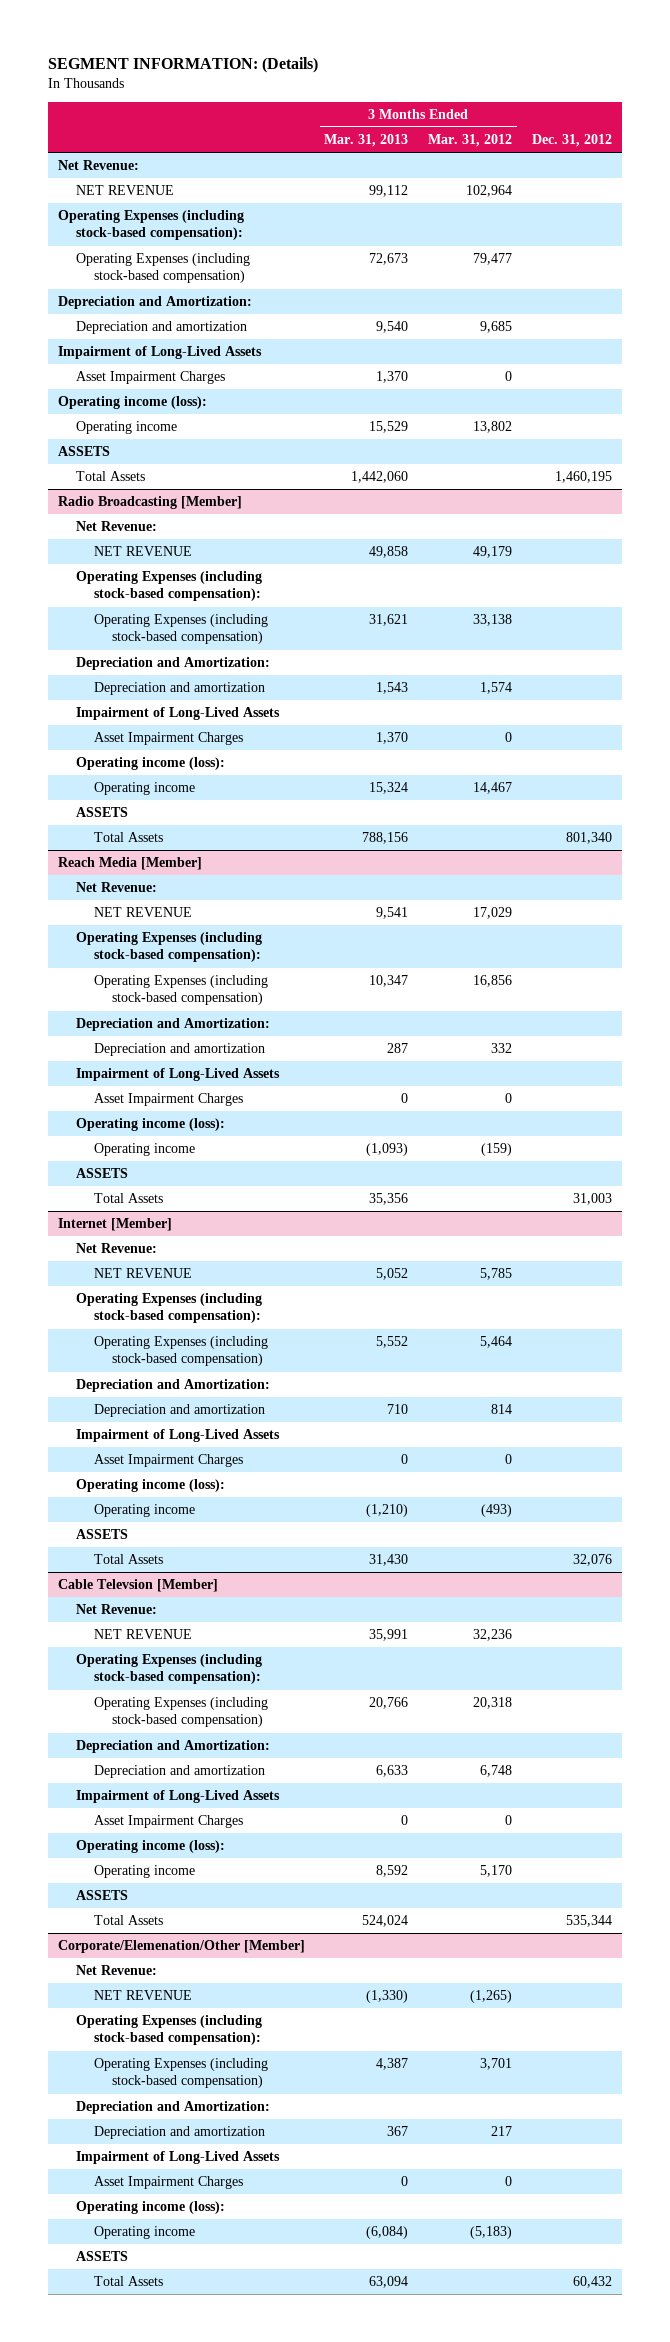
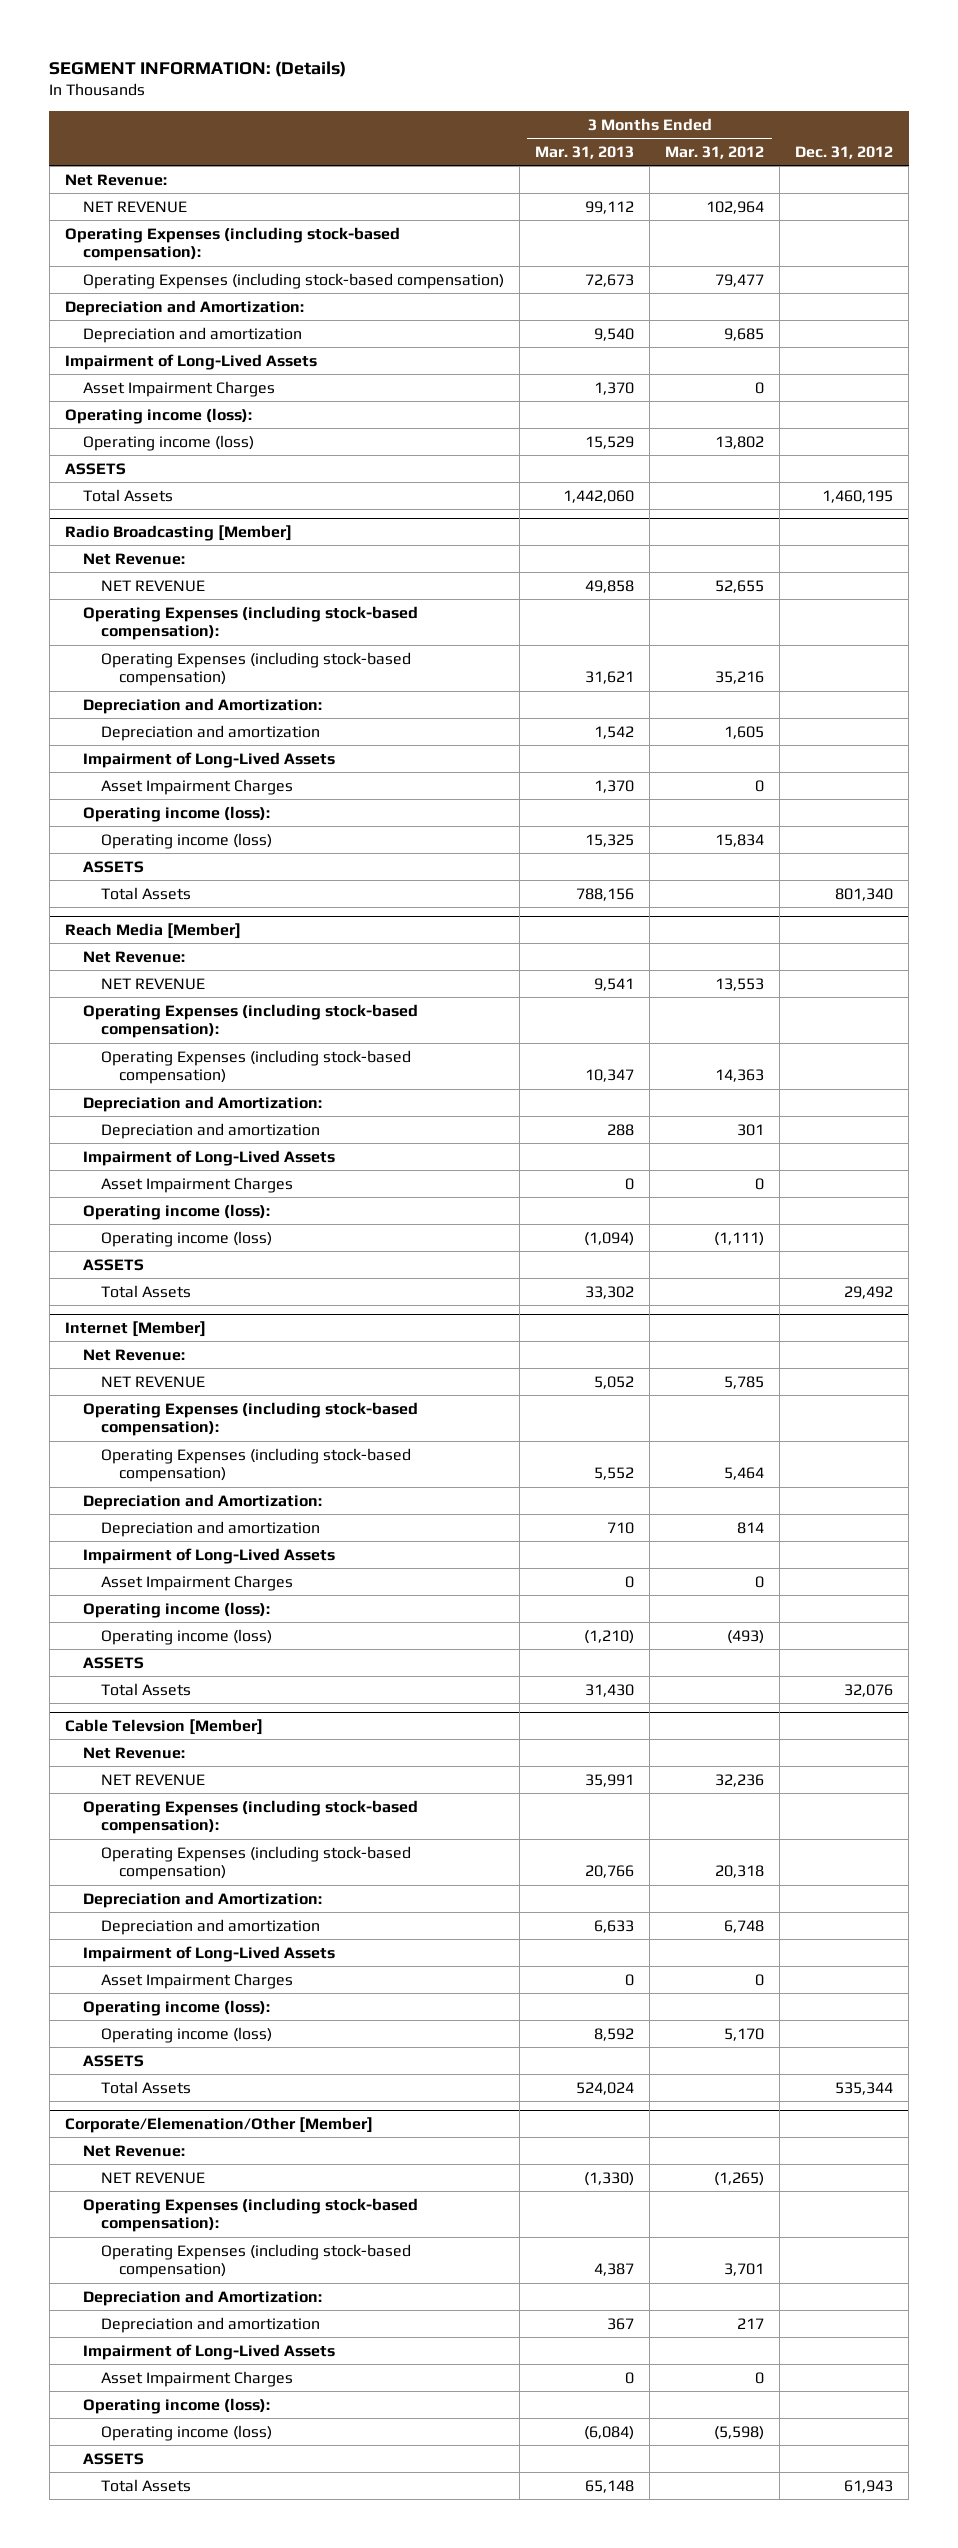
- Operating income | 15,529 | 13,802 |
+ Operating income (loss) | 15,529 | 13,802 |
@ Radio Broadcasting [Member]
- NET REVENUE | 49,858 | 49,179 |
+ NET REVENUE | 49,858 | 52,655 |
- Operating Expenses (including stock-based compensation) | 31,621 | 33,138 |
+ Operating Expenses (including stock-based compensation) | 31,621 | 35,216 |
- Depreciation and amortization | 1,543 | 1,574 |
+ Depreciation and amortization | 1,542 | 1,605 |
- Operating income | 15,324 | 14,467 |
+ Operating income (loss) | 15,325 | 15,834 |
@ Reach Media [Member]
- NET REVENUE | 9,541 | 17,029 |
+ NET REVENUE | 9,541 | 13,553 |
- Operating Expenses (including stock-based compensation) | 10,347 | 16,856 |
+ Operating Expenses (including stock-based compensation) | 10,347 | 14,363 |
- Depreciation and amortization | 287 | 332 |
+ Depreciation and amortization | 288 | 301 |
- Operating income | (1,093) | (159) |
+ Operating income (loss) | (1,094) | (1,111) |
- Total Assets | 35,356 | | 31,003
+ Total Assets | 33,302 | | 29,492
@ Internet [Member]
- Operating income | (1,210) | (493) |
+ Operating income (loss) | (1,210) | (493) |
@ Cable Televsion [Member]
- Operating income | 8,592 | 5,170 |
+ Operating income (loss) | 8,592 | 5,170 |
@ Corporate/Elemenation/Other [Member]
- Operating income | (6,084) | (5,183) |
+ Operating income (loss) | (6,084) | (5,598) |
- Total Assets | 63,094 | | 60,432
+ Total Assets | 65,148 | | 61,943

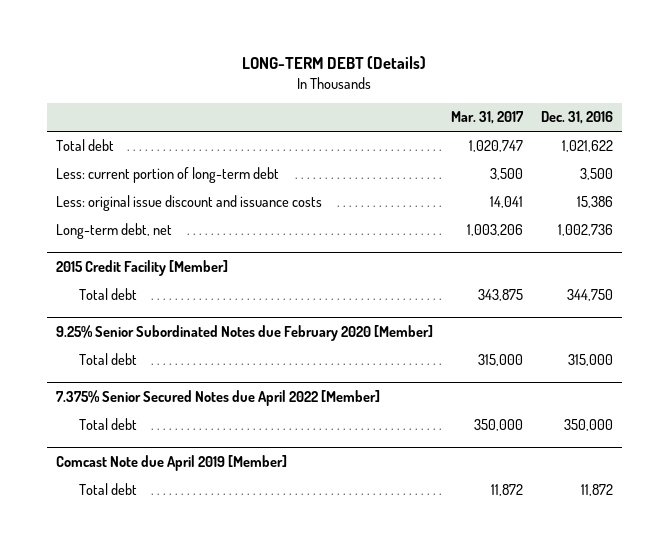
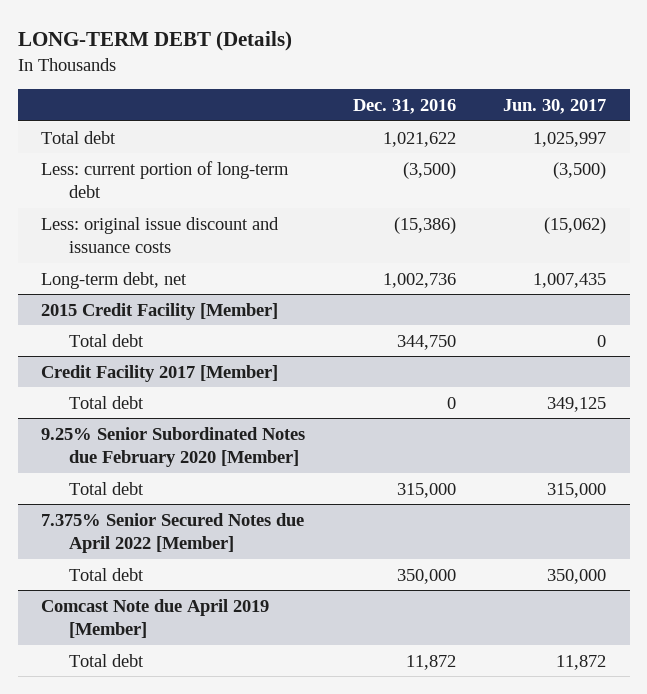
- | Mar. 31, 2017 | Dec. 31, 2016
+ | Dec. 31, 2016 | Jun. 30, 2017
- Less: current portion of long-term debt | 3,500 | 3,500
- Less: original issue discount and issuance costs | 14,041 | 15,386
+ Less: current portion of long-term debt | (3,500) | (3,500)
+ Less: original issue discount and issuance costs | (15,386) | (15,062)
+ Credit Facility 2017 [Member]
+ Total debt | 0 | 349,125

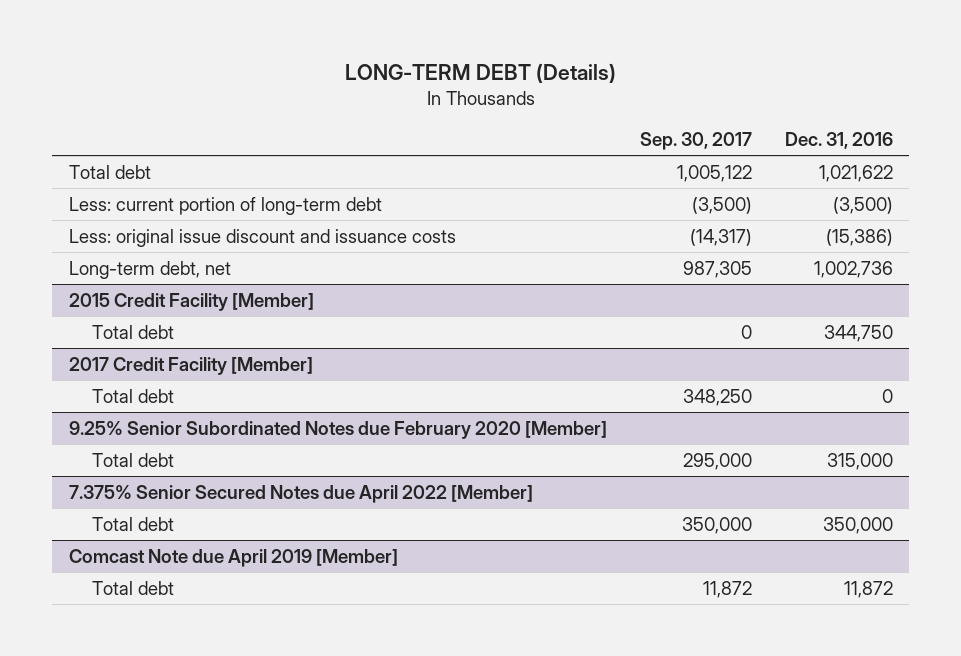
- | Dec. 31, 2016 | Jun. 30, 2017
+ | Sep. 30, 2017 | Dec. 31, 2016
- Credit Facility 2017 [Member]
+ 2017 Credit Facility [Member]

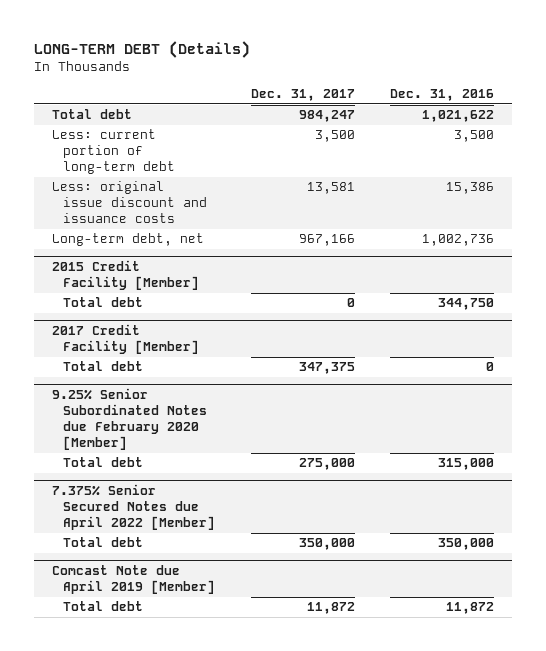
- | Sep. 30, 2017 | Dec. 31, 2016
+ | Dec. 31, 2017 | Dec. 31, 2016
- Less: current portion of long-term debt | (3,500) | (3,500)
- Less: original issue discount and issuance costs | (14,317) | (15,386)
+ Less: current portion of long-term debt | 3,500 | 3,500
+ Less: original issue discount and issuance costs | 13,581 | 15,386

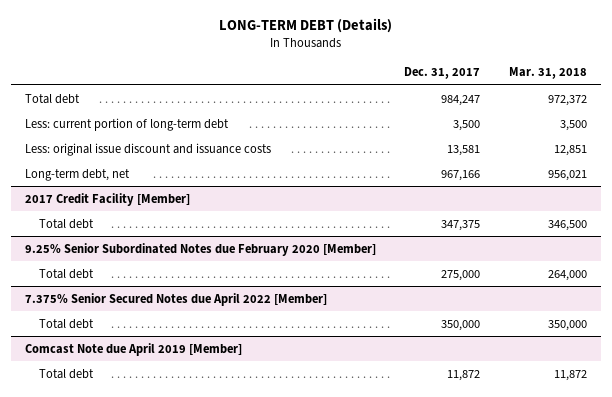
- | Dec. 31, 2017 | Dec. 31, 2016
+ | Dec. 31, 2017 | Mar. 31, 2018
- 2015 Credit Facility [Member]
- Total debt | 0 | 344,750

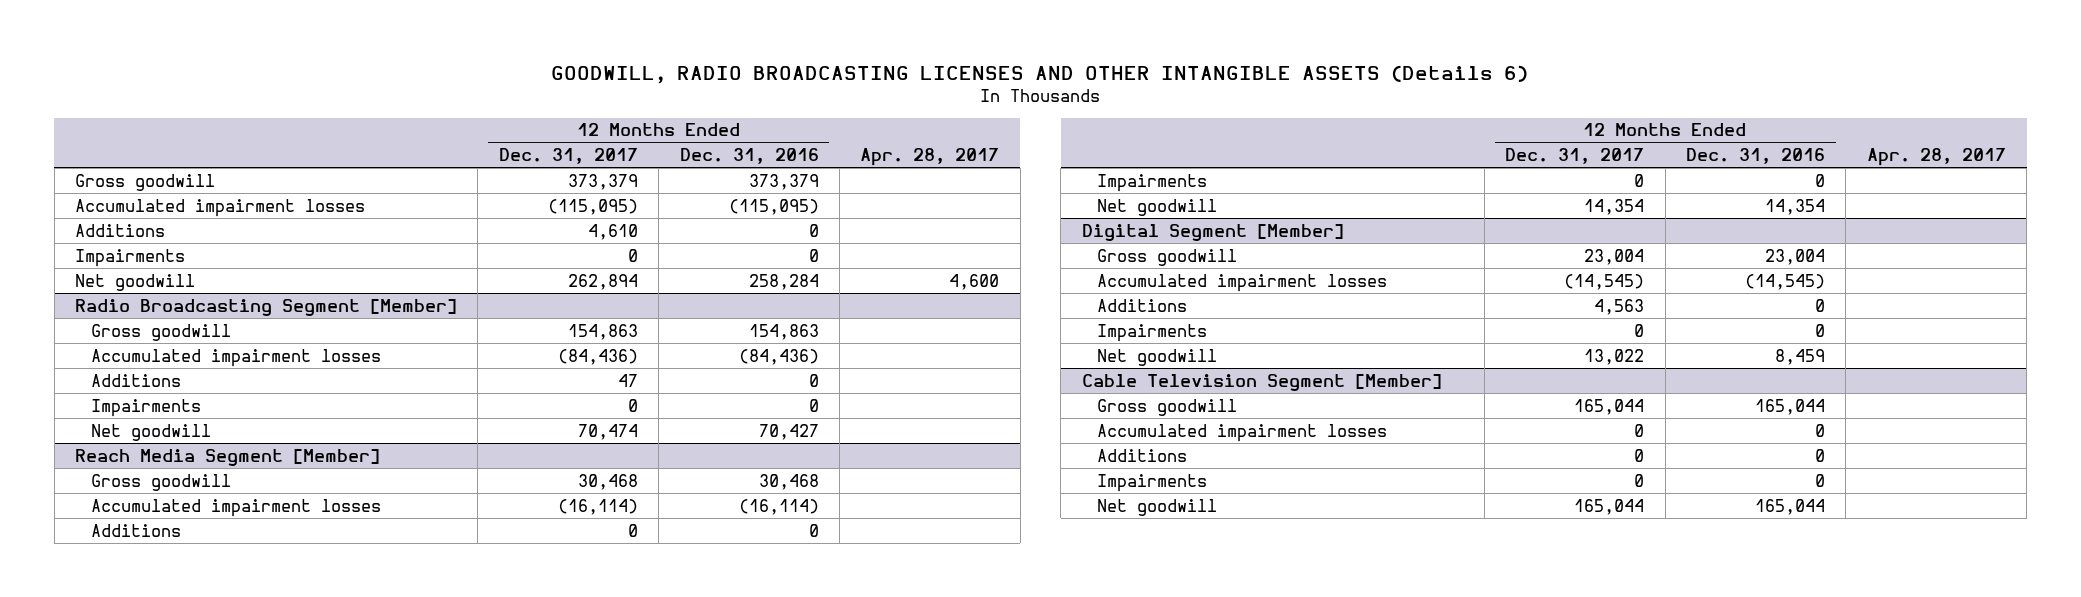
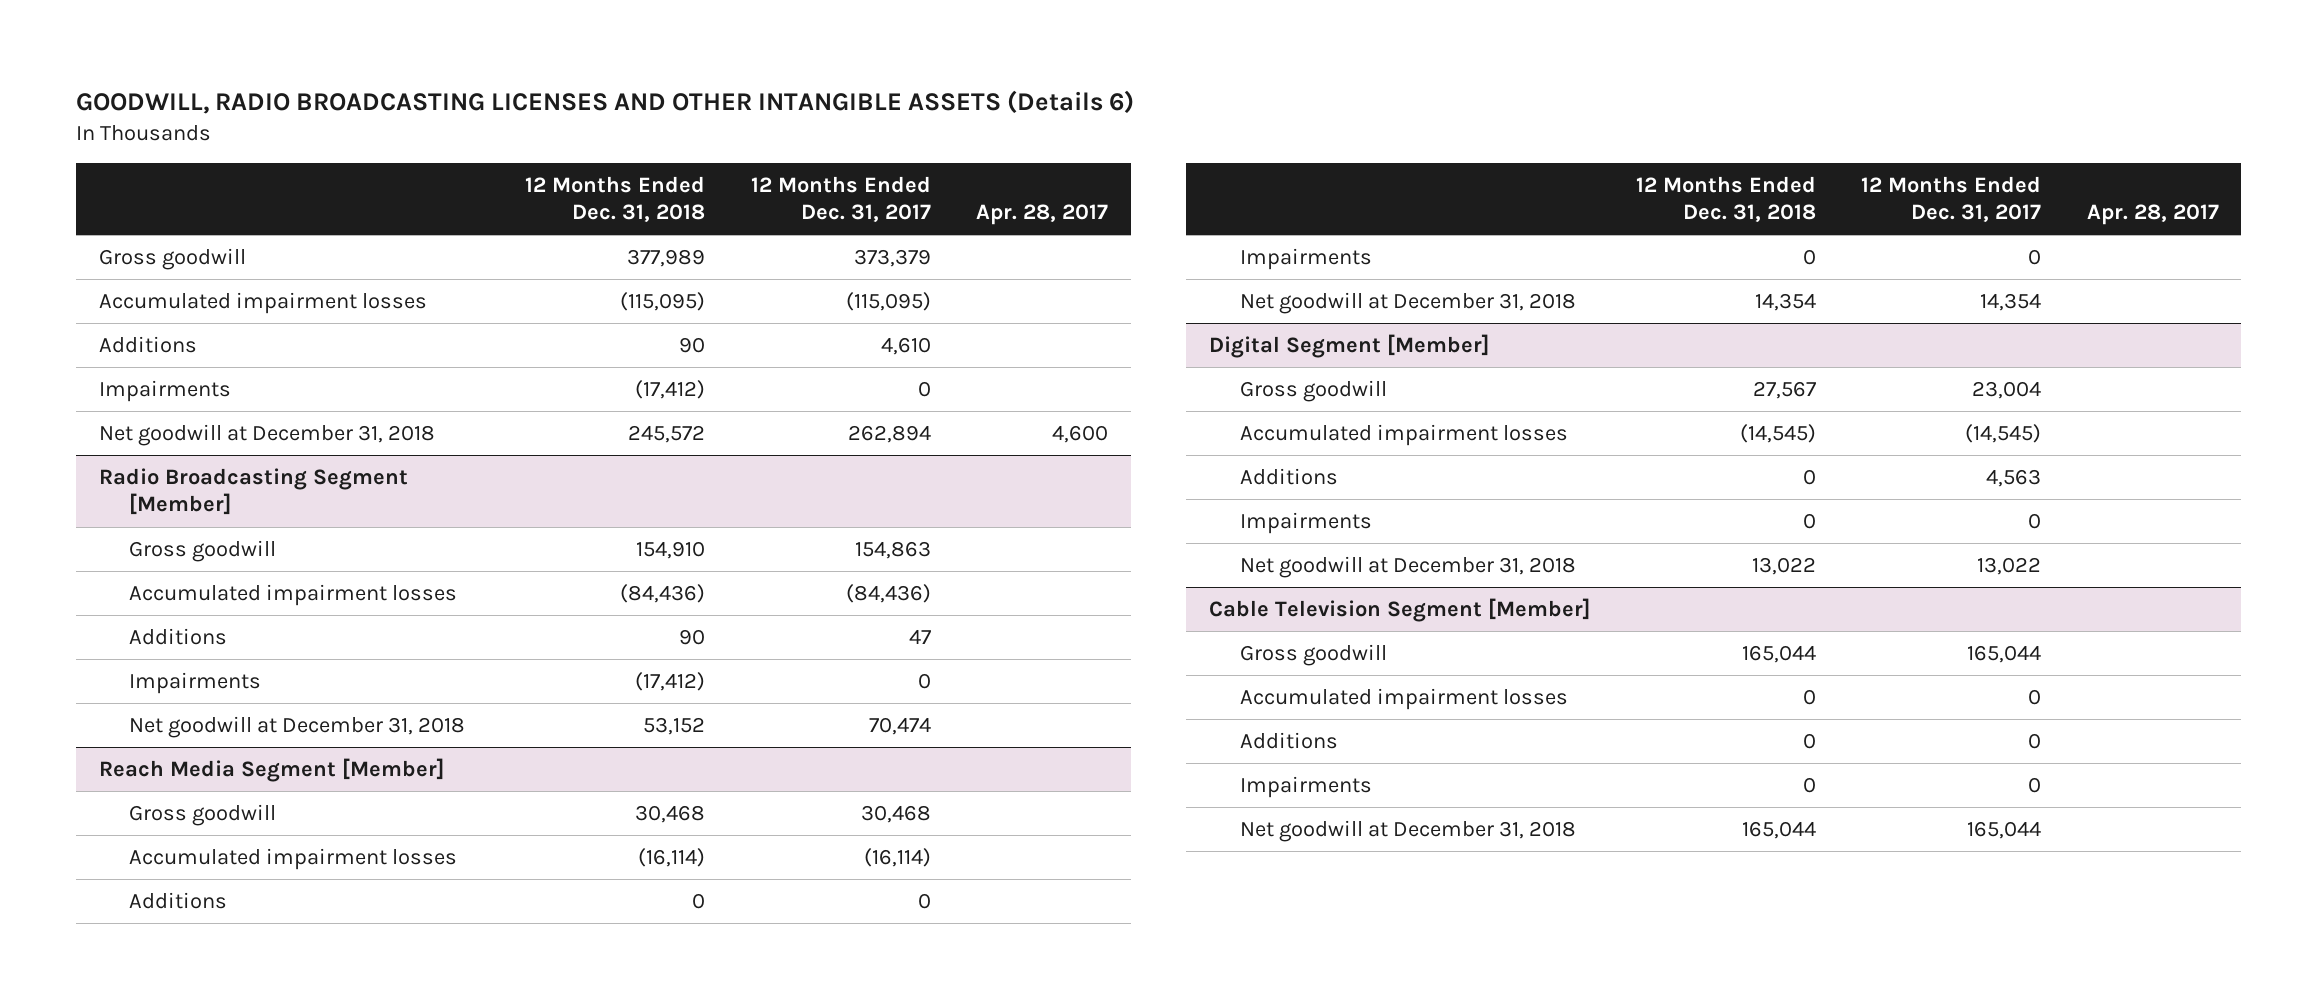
- | 12 Months Ended Dec. 31, 2017 | 12 Months Ended Dec. 31, 2016 | Apr. 28, 2017
+ | 12 Months Ended Dec. 31, 2018 | 12 Months Ended Dec. 31, 2017 | Apr. 28, 2017
- Net goodwill | 262,894 | 258,284 | 4,600
+ Net goodwill at December 31, 2018 | 245,572 | 262,894 | 4,600
@ Radio Broadcasting Segment [Member]
- Net goodwill | 70,474 | 70,427 |
+ Net goodwill at December 31, 2018 | 53,152 | 70,474 |
@ Reach Media Segment [Member]
- Net goodwill | 14,354 | 14,354 |
+ Net goodwill at December 31, 2018 | 14,354 | 14,354 |
@ Digital Segment [Member]
- Net goodwill | 13,022 | 8,459 |
+ Net goodwill at December 31, 2018 | 13,022 | 13,022 |
@ Cable Television Segment [Member]
- Net goodwill | 165,044 | 165,044 |
+ Net goodwill at December 31, 2018 | 165,044 | 165,044 |

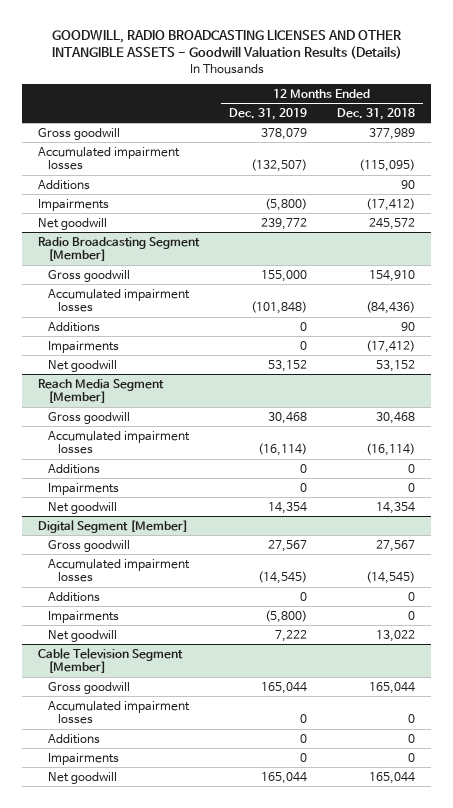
- GOODWILL, RADIO BROADCASTING LICENSES AND OTHER INTANGIBLE ASSETS (Details 6)
+ GOODWILL, RADIO BROADCASTING LICENSES AND OTHER INTANGIBLE ASSETS - Goodwill Valuation Results (Details)
- | 12 Months Ended Dec. 31, 2018 | 12 Months Ended Dec. 31, 2017 | Apr. 28, 2017
+ | 12 Months Ended Dec. 31, 2019 | 12 Months Ended Dec. 31, 2018
- Net goodwill at December 31, 2018 | 245,572 | 262,894 | 4,600
+ Net goodwill | 239,772 | 245,572
@ Radio Broadcasting Segment [Member]
- Net goodwill at December 31, 2018 | 53,152 | 70,474 |
+ Net goodwill | 53,152 | 53,152
@ Reach Media Segment [Member]
- Net goodwill at December 31, 2018 | 14,354 | 14,354 |
+ Net goodwill | 14,354 | 14,354
@ Digital Segment [Member]
- Net goodwill at December 31, 2018 | 13,022 | 13,022 |
+ Net goodwill | 7,222 | 13,022
@ Cable Television Segment [Member]
- Net goodwill at December 31, 2018 | 165,044 | 165,044 |
+ Net goodwill | 165,044 | 165,044

